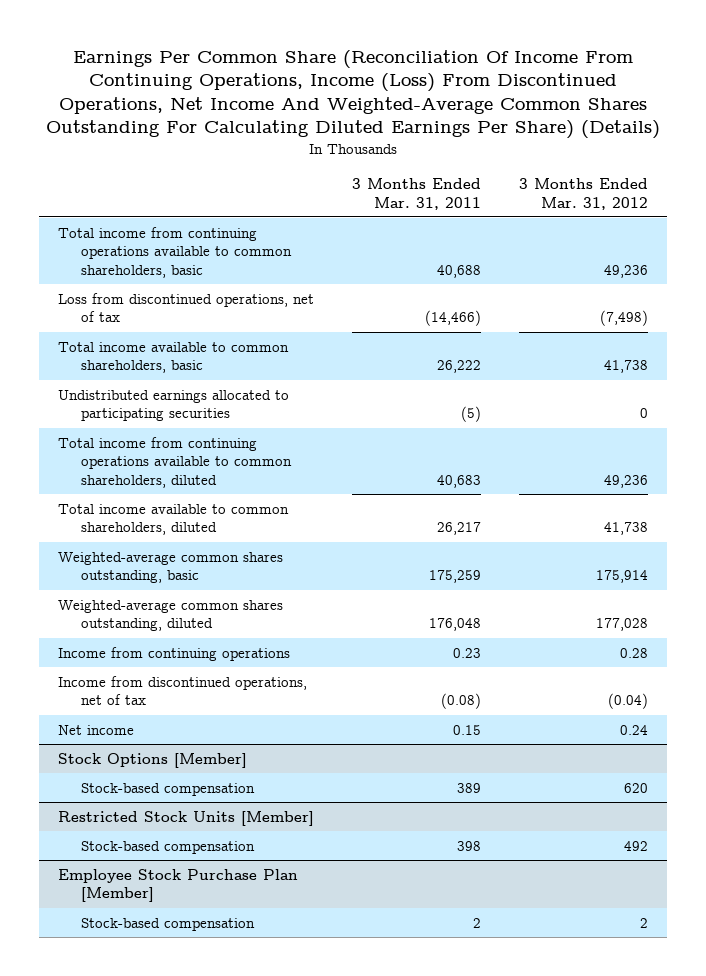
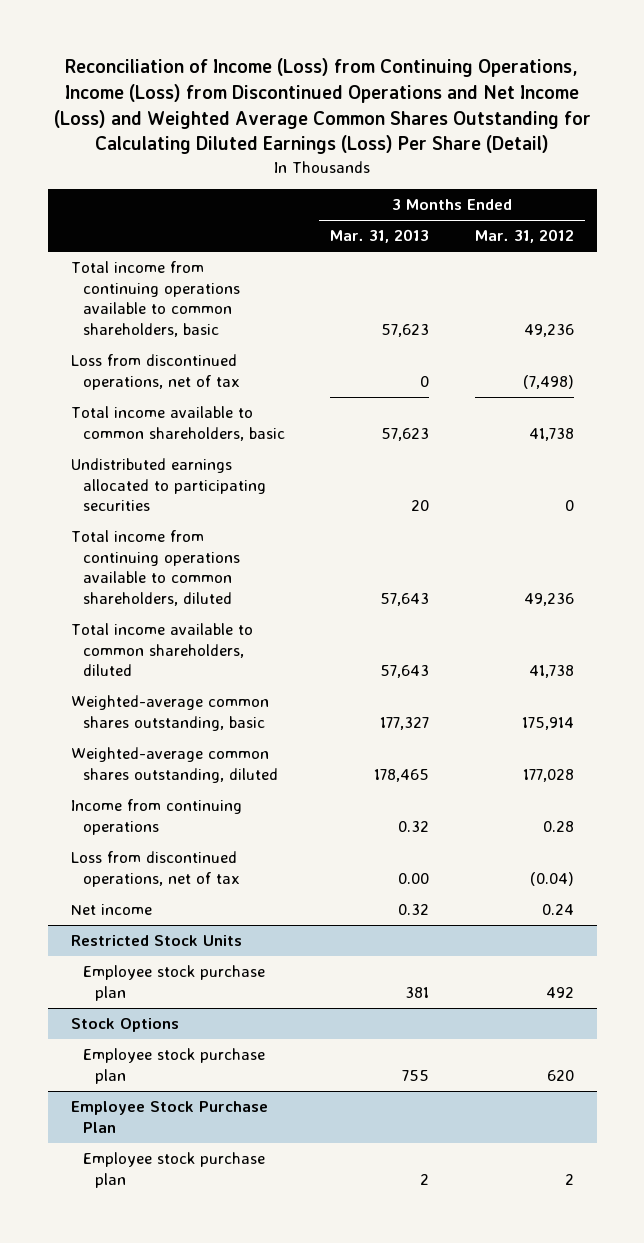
- Earnings Per Common Share (Reconciliation Of Income From Continuing Operations, Income (Loss) From Discontinued Operations, Net Income And Weighted-Average Common Shares Outstanding For Calculating Diluted Earnings Per Share) (Details)
+ Reconciliation of Income (Loss) from Continuing Operations, Income (Loss) from Discontinued Operations and Net Income (Loss) and Weighted Average Common Shares Outstanding for Calculating Diluted Earnings (Loss) Per Share (Detail)
- | 3 Months Ended Mar. 31, 2011 | 3 Months Ended Mar. 31, 2012
+ | 3 Months Ended Mar. 31, 2013 | 3 Months Ended Mar. 31, 2012
- Income from discontinued operations, net of tax | (0.08) | (0.04)
+ Loss from discontinued operations, net of tax | 0.00 | (0.04)
- Stock Options [Member]
- Stock-based compensation | 389 | 620
- Restricted Stock Units [Member]
- Stock-based compensation | 398 | 492
- Employee Stock Purchase Plan [Member]
- Stock-based compensation | 2 | 2
+ Restricted Stock Units
+ Employee stock purchase plan | 381 | 492
+ Stock Options
+ Employee stock purchase plan | 755 | 620
+ Employee Stock Purchase Plan
+ Employee stock purchase plan | 2 | 2

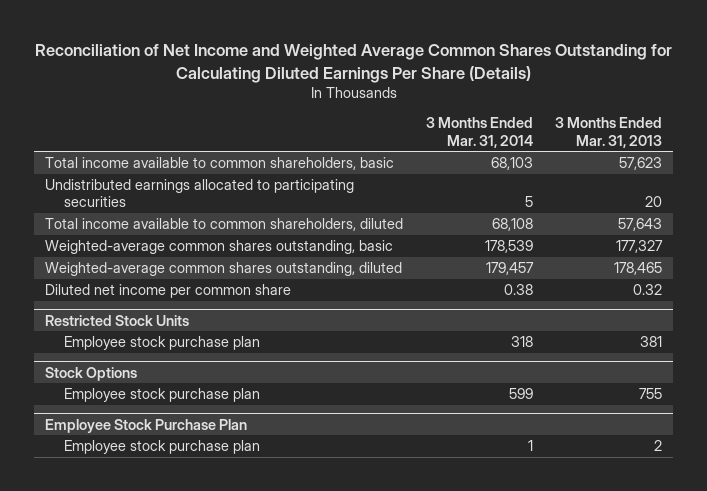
- Reconciliation of Income (Loss) from Continuing Operations, Income (Loss) from Discontinued Operations and Net Income (Loss) and Weighted Average Common Shares Outstanding for Calculating Diluted Earnings (Loss) Per Share (Detail)
+ Reconciliation of Net Income and Weighted Average Common Shares Outstanding for Calculating Diluted Earnings Per Share (Details)
- | 3 Months Ended Mar. 31, 2013 | 3 Months Ended Mar. 31, 2012
+ | 3 Months Ended Mar. 31, 2014 | 3 Months Ended Mar. 31, 2013
- Total income from continuing operations available to common shareholders, basic | 57,623 | 49,236
- Loss from discontinued operations, net of tax | 0 | (7,498)
- Total income from continuing operations available to common shareholders, diluted | 57,643 | 49,236
- Income from continuing operations | 0.32 | 0.28
- Loss from discontinued operations, net of tax | 0.00 | (0.04)
- Net income | 0.32 | 0.24
+ Diluted net income per common share | 0.38 | 0.32

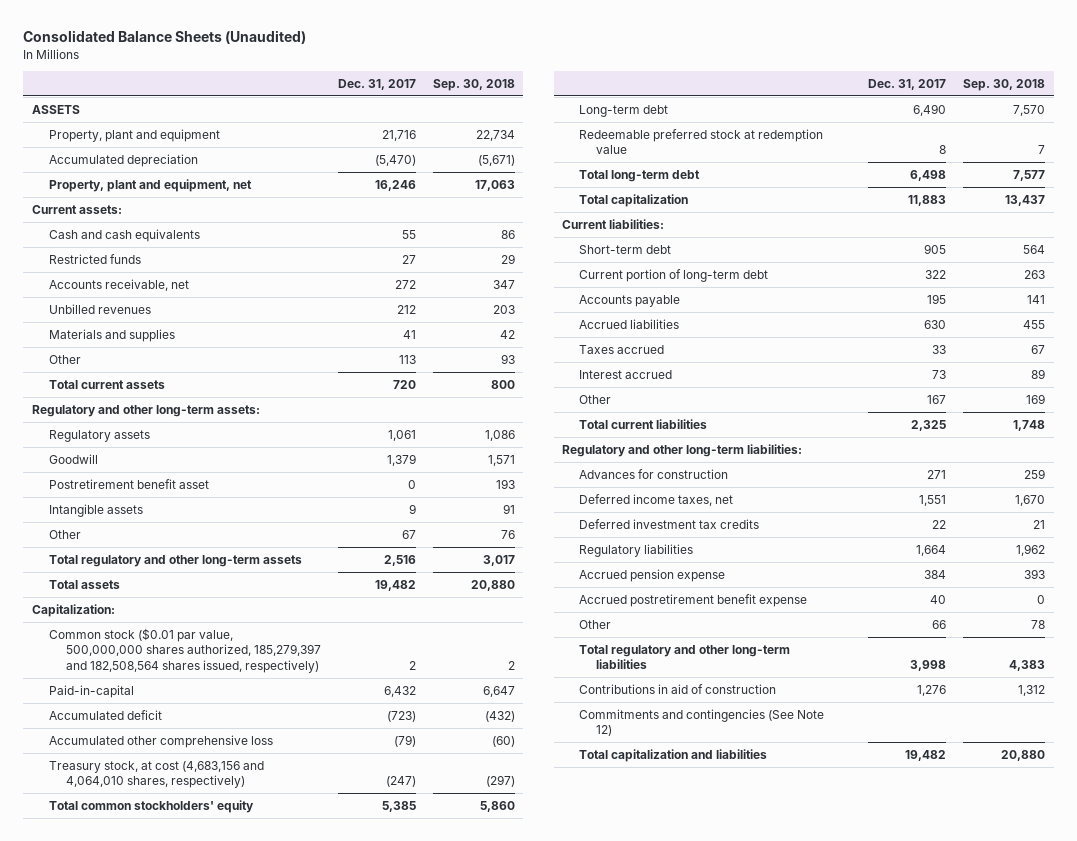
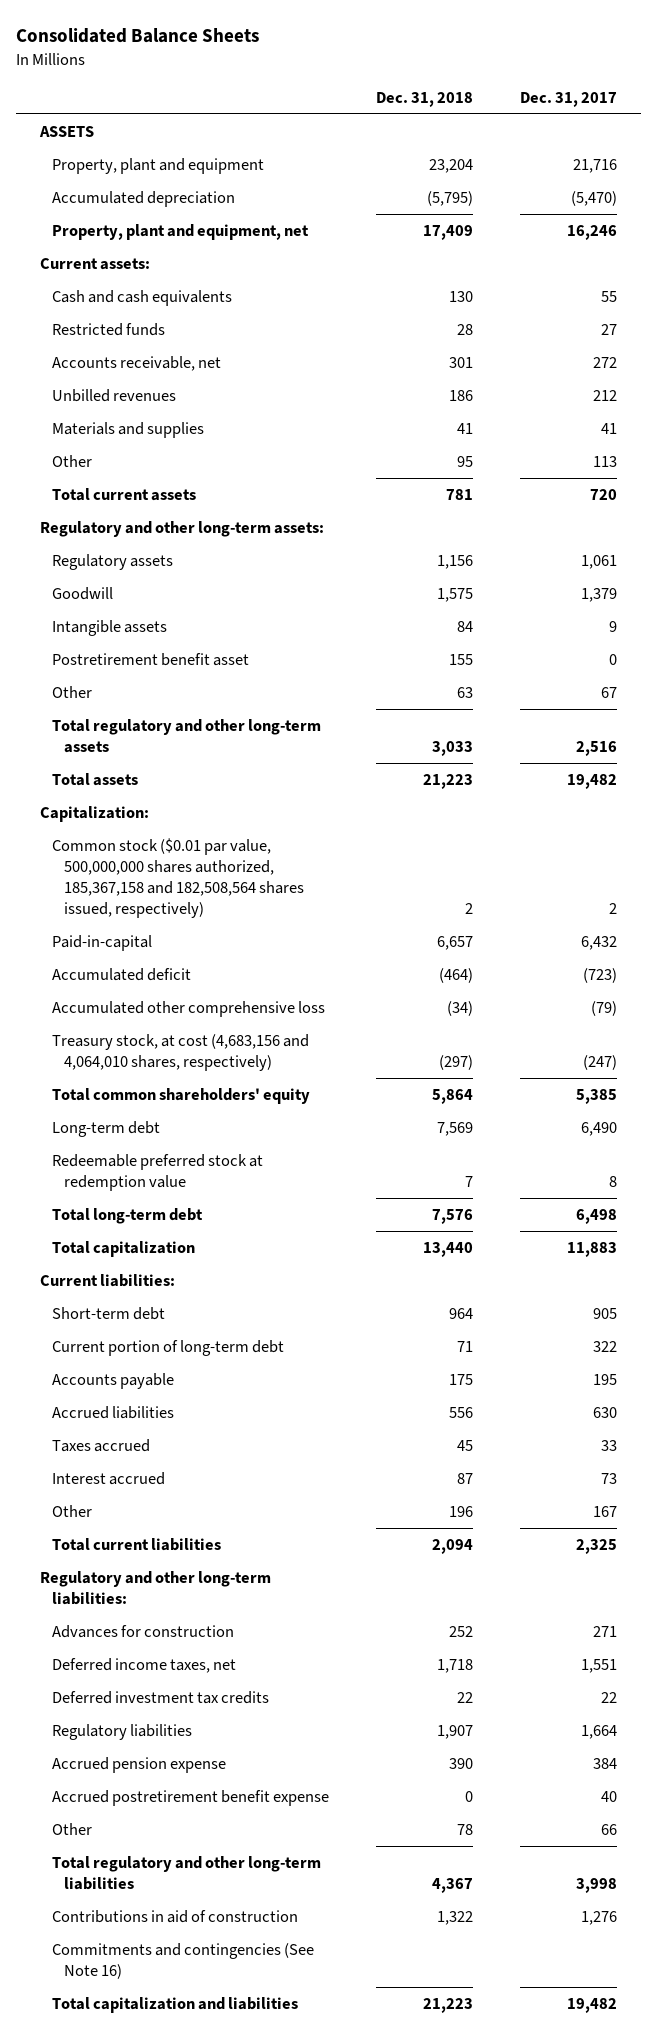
- Consolidated Balance Sheets (Unaudited)
+ Consolidated Balance Sheets
- | Dec. 31, 2017 | Sep. 30, 2018
+ | Dec. 31, 2018 | Dec. 31, 2017
moved down: Postretirement benefit asset | 155 | 0
- Common stock ($0.01 par value, 500,000,000 shares authorized, 185,279,397 and 182,508,564 shares issued, respectively) | 2 | 2
+ Common stock ($0.01 par value, 500,000,000 shares authorized, 185,367,158 and 182,508,564 shares issued, respectively) | 2 | 2
- Total common stockholders' equity | 5,385 | 5,860
+ Total common shareholders' equity | 5,864 | 5,385
- Commitments and contingencies (See Note 12)
+ Commitments and contingencies (See Note 16)

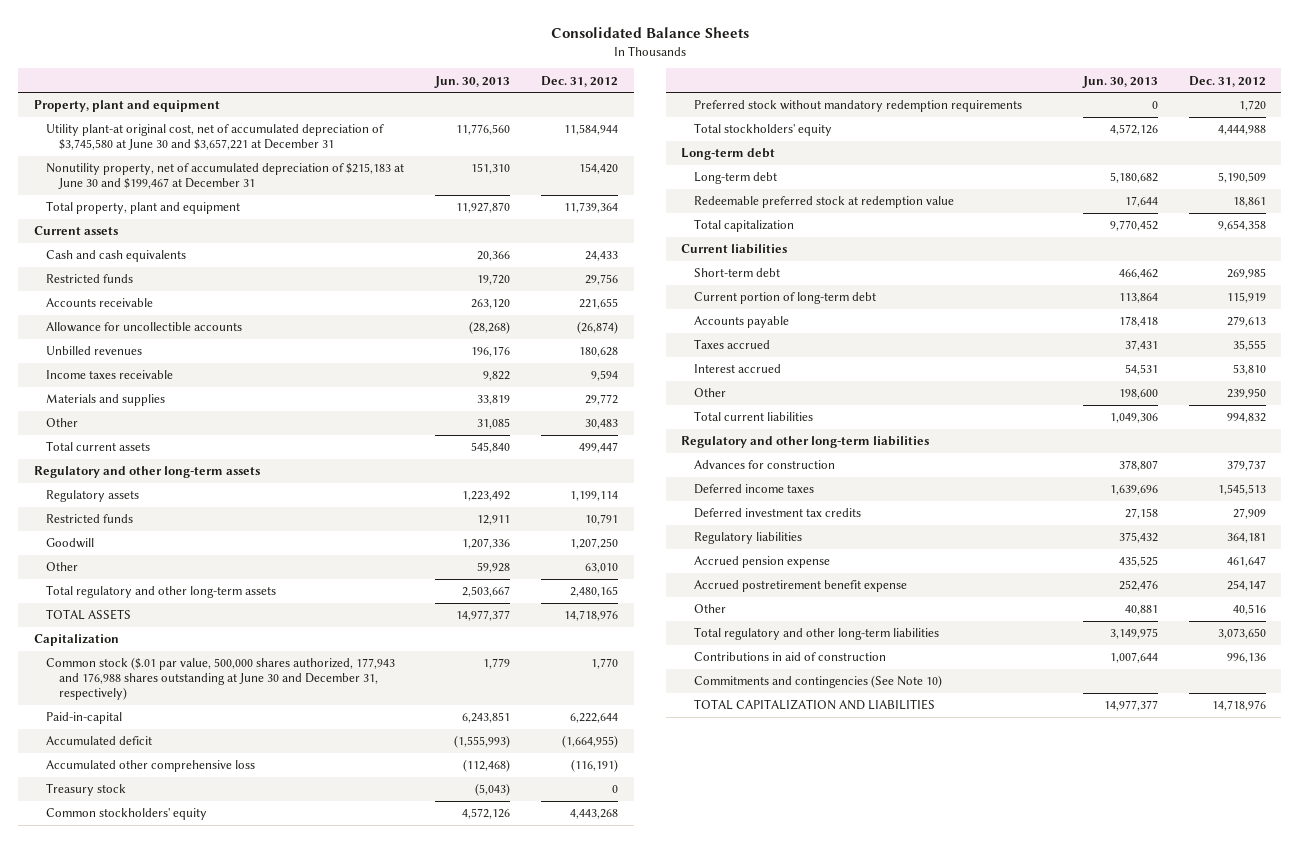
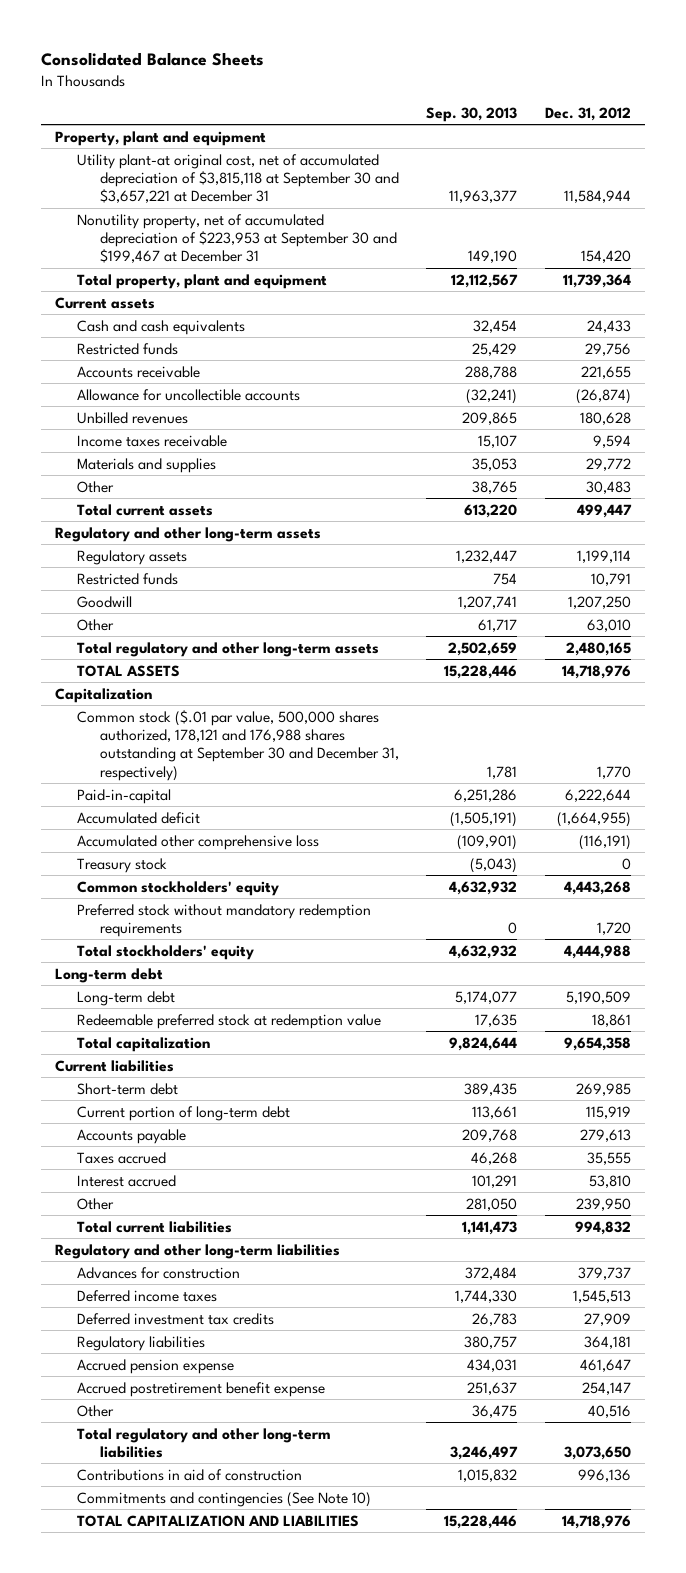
- | Jun. 30, 2013 | Dec. 31, 2012
+ | Sep. 30, 2013 | Dec. 31, 2012
- Utility plant-at original cost, net of accumulated depreciation of $3,745,580 at June 30 and $3,657,221 at December 31 | 11,776,560 | 11,584,944
- Nonutility property, net of accumulated depreciation of $215,183 at June 30 and $199,467 at December 31 | 151,310 | 154,420
+ Utility plant-at original cost, net of accumulated depreciation of $3,815,118 at September 30 and $3,657,221 at December 31 | 11,963,377 | 11,584,944
+ Nonutility property, net of accumulated depreciation of $223,953 at September 30 and $199,467 at December 31 | 149,190 | 154,420
- Common stock ($.01 par value, 500,000 shares authorized, 177,943 and 176,988 shares outstanding at June 30 and December 31, respectively) | 1,779 | 1,770
+ Common stock ($.01 par value, 500,000 shares authorized, 178,121 and 176,988 shares outstanding at September 30 and December 31, respectively) | 1,781 | 1,770

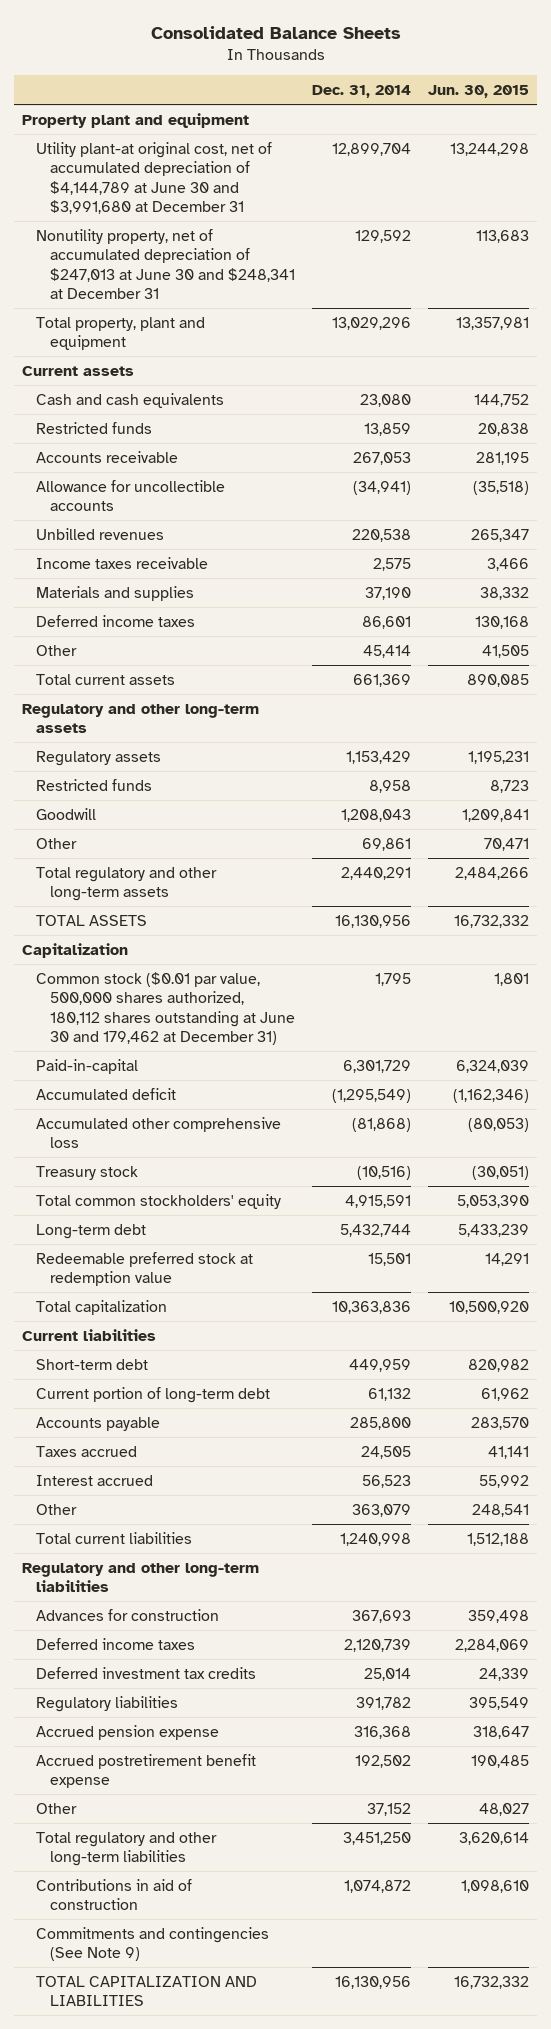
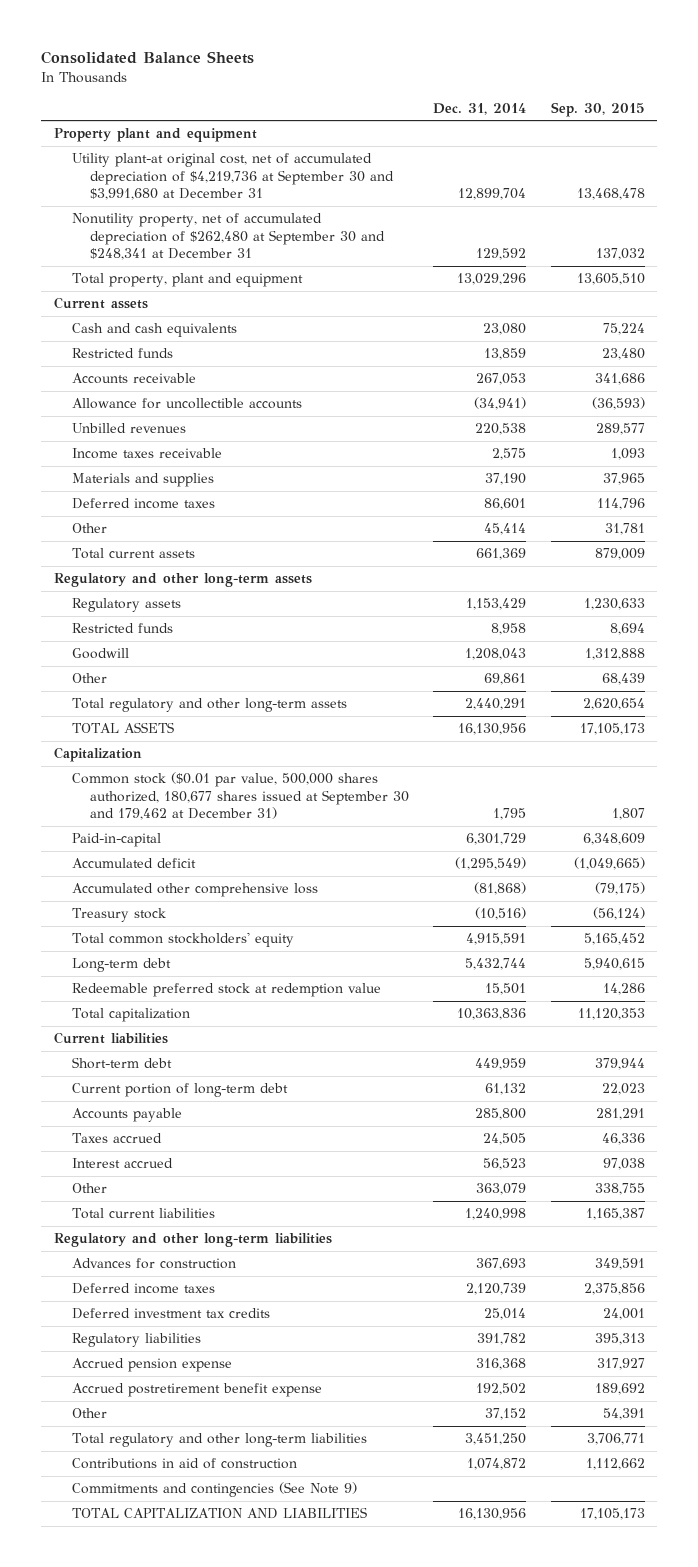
- | Dec. 31, 2014 | Jun. 30, 2015
+ | Dec. 31, 2014 | Sep. 30, 2015
- Utility plant-at original cost, net of accumulated depreciation of $4,144,789 at June 30 and $3,991,680 at December 31 | 12,899,704 | 13,244,298
- Nonutility property, net of accumulated depreciation of $247,013 at June 30 and $248,341 at December 31 | 129,592 | 113,683
+ Utility plant-at original cost, net of accumulated depreciation of $4,219,736 at September 30 and $3,991,680 at December 31 | 12,899,704 | 13,468,478
+ Nonutility property, net of accumulated depreciation of $262,480 at September 30 and $248,341 at December 31 | 129,592 | 137,032
- Common stock ($0.01 par value, 500,000 shares authorized, 180,112 shares outstanding at June 30 and 179,462 at December 31) | 1,795 | 1,801
+ Common stock ($0.01 par value, 500,000 shares authorized, 180,677 shares issued at September 30 and 179,462 at December 31) | 1,795 | 1,807

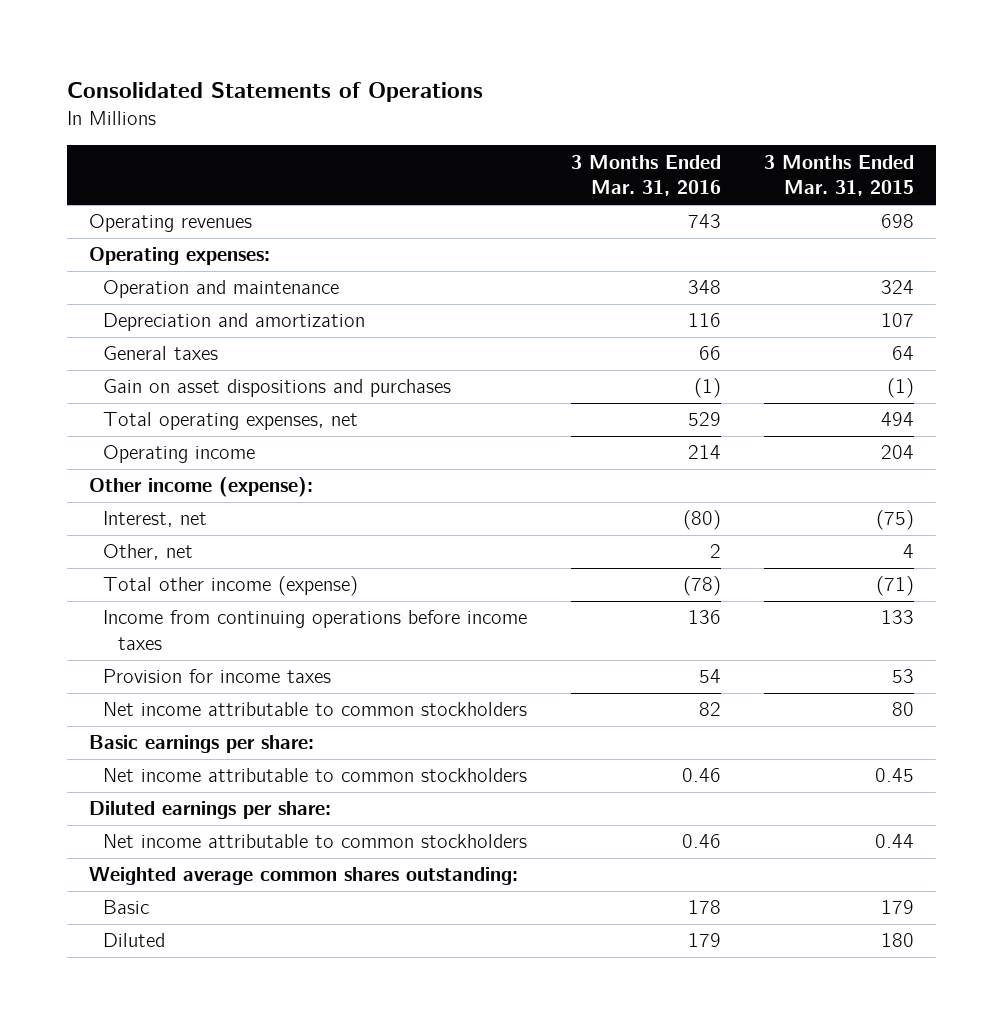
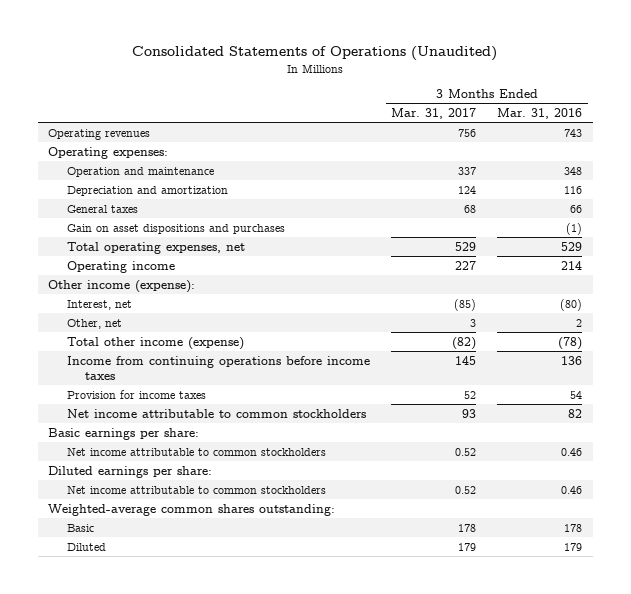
- Consolidated Statements of Operations
+ Consolidated Statements of Operations (Unaudited)
- | 3 Months Ended Mar. 31, 2016 | 3 Months Ended Mar. 31, 2015
+ | 3 Months Ended Mar. 31, 2017 | 3 Months Ended Mar. 31, 2016
- Weighted average common shares outstanding:
+ Weighted-average common shares outstanding:

